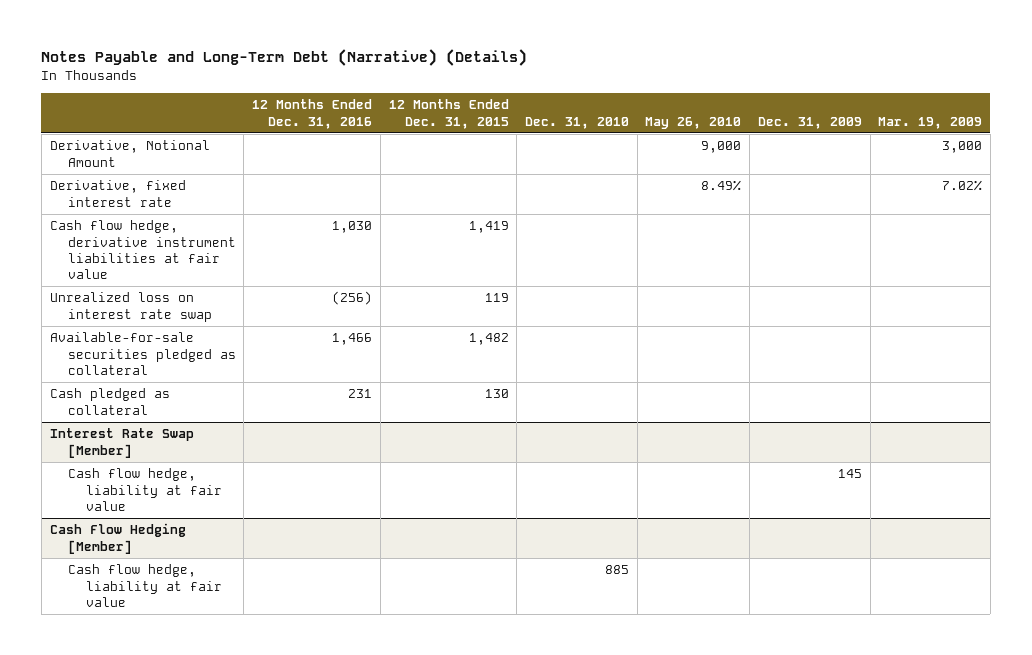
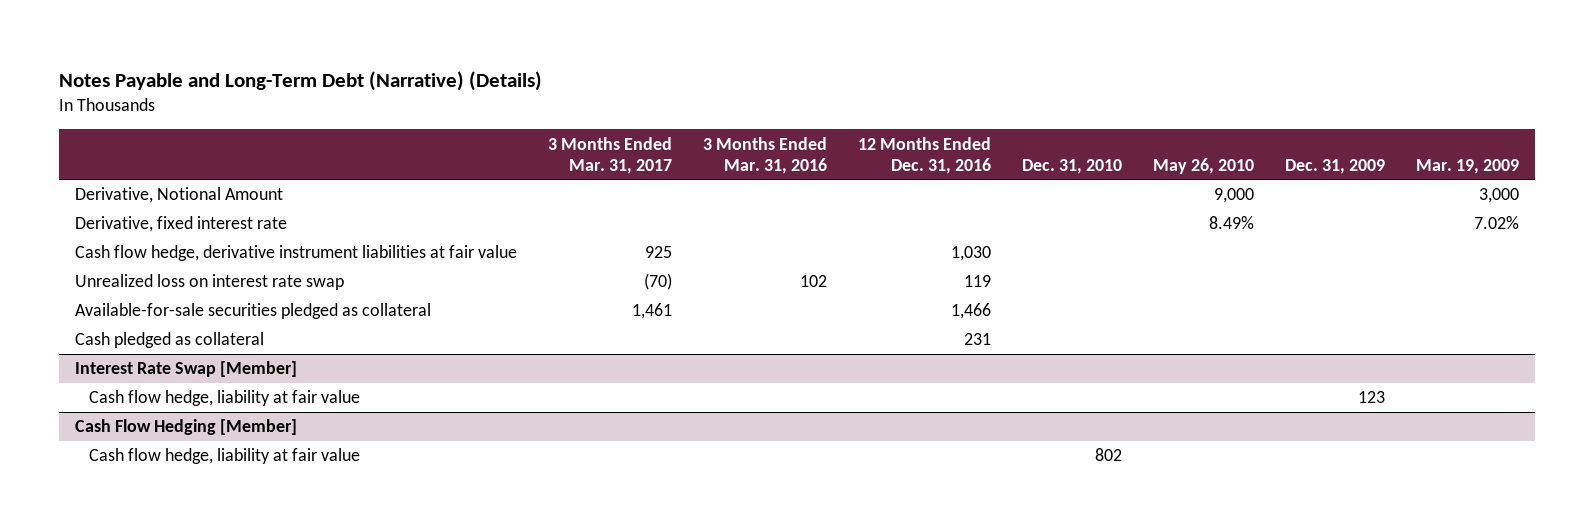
- | 12 Months Ended Dec. 31, 2016 | 12 Months Ended Dec. 31, 2015 | Dec. 31, 2010 | May 26, 2010 | Dec. 31, 2009 | Mar. 19, 2009
+ | 3 Months Ended Mar. 31, 2017 | 3 Months Ended Mar. 31, 2016 | 12 Months Ended Dec. 31, 2016 | Dec. 31, 2010 | May 26, 2010 | Dec. 31, 2009 | Mar. 19, 2009
- Unrealized loss on interest rate swap | (256) | 119 | | | |
+ Unrealized loss on interest rate swap | (70) | 102 | 119 | | | |
@ Interest Rate Swap [Member]
- Cash flow hedge, liability at fair value | | | | | 145 |
+ Cash flow hedge, liability at fair value | | | | | | 123 |
@ Cash Flow Hedging [Member]
- Cash flow hedge, liability at fair value | | | 885 | | |
+ Cash flow hedge, liability at fair value | | | | 802 | | |

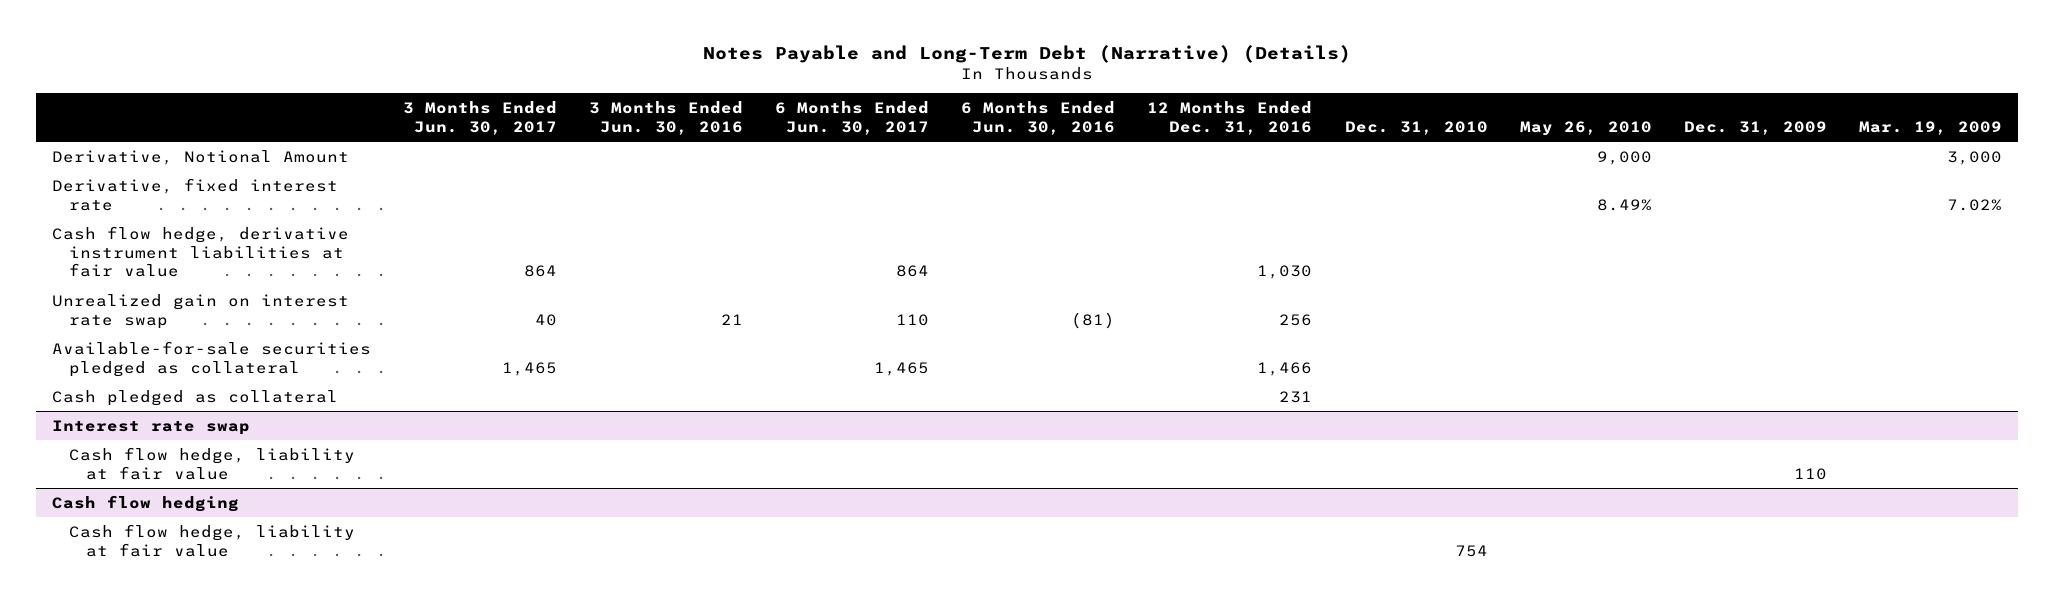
- | 3 Months Ended Mar. 31, 2017 | 3 Months Ended Mar. 31, 2016 | 12 Months Ended Dec. 31, 2016 | Dec. 31, 2010 | May 26, 2010 | Dec. 31, 2009 | Mar. 19, 2009
+ | 3 Months Ended Jun. 30, 2017 | 3 Months Ended Jun. 30, 2016 | 6 Months Ended Jun. 30, 2017 | 6 Months Ended Jun. 30, 2016 | 12 Months Ended Dec. 31, 2016 | Dec. 31, 2010 | May 26, 2010 | Dec. 31, 2009 | Mar. 19, 2009
- Unrealized loss on interest rate swap | (70) | 102 | 119 | | | |
+ Unrealized gain on interest rate swap | 40 | 21 | 110 | (81) | 256 | | | |
- Interest Rate Swap [Member]
- Cash flow hedge, liability at fair value | | | | | | 123 |
- Cash Flow Hedging [Member]
- Cash flow hedge, liability at fair value | | | | 802 | | |
+ Interest rate swap
+ Cash flow hedge, liability at fair value | | | | | | | | 110 |
+ Cash flow hedging
+ Cash flow hedge, liability at fair value | | | | | | 754 | | |

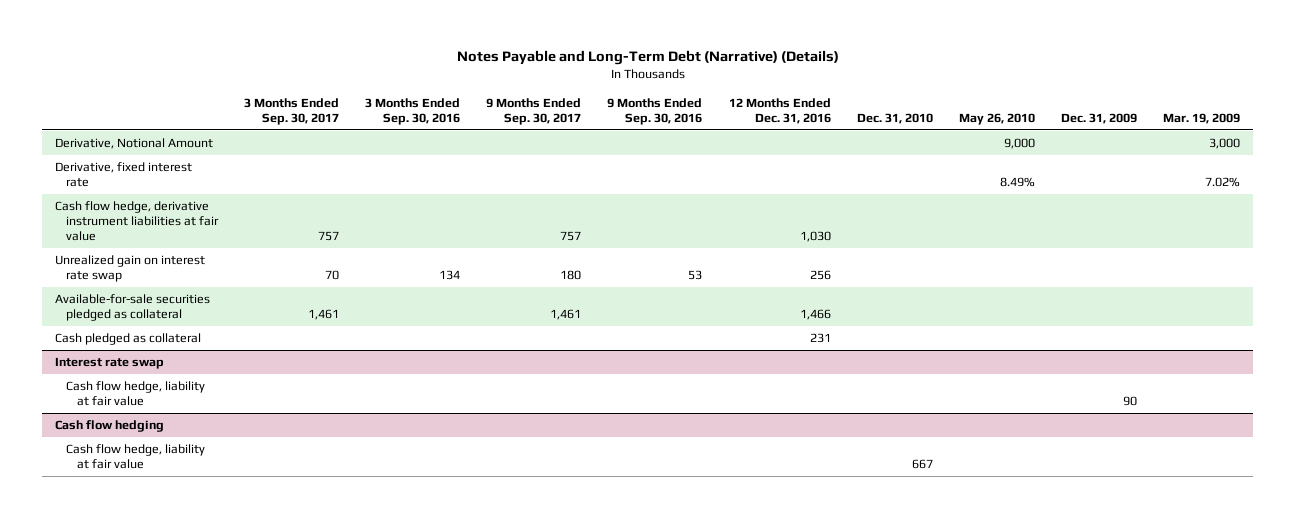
- | 3 Months Ended Jun. 30, 2017 | 3 Months Ended Jun. 30, 2016 | 6 Months Ended Jun. 30, 2017 | 6 Months Ended Jun. 30, 2016 | 12 Months Ended Dec. 31, 2016 | Dec. 31, 2010 | May 26, 2010 | Dec. 31, 2009 | Mar. 19, 2009
+ | 3 Months Ended Sep. 30, 2017 | 3 Months Ended Sep. 30, 2016 | 9 Months Ended Sep. 30, 2017 | 9 Months Ended Sep. 30, 2016 | 12 Months Ended Dec. 31, 2016 | Dec. 31, 2010 | May 26, 2010 | Dec. 31, 2009 | Mar. 19, 2009
@ Interest rate swap
- Cash flow hedge, liability at fair value | | | | | | | | 110 |
+ Cash flow hedge, liability at fair value | | | | | | | | 90 |
@ Cash flow hedging
- Cash flow hedge, liability at fair value | | | | | | 754 | | |
+ Cash flow hedge, liability at fair value | | | | | | 667 | | |

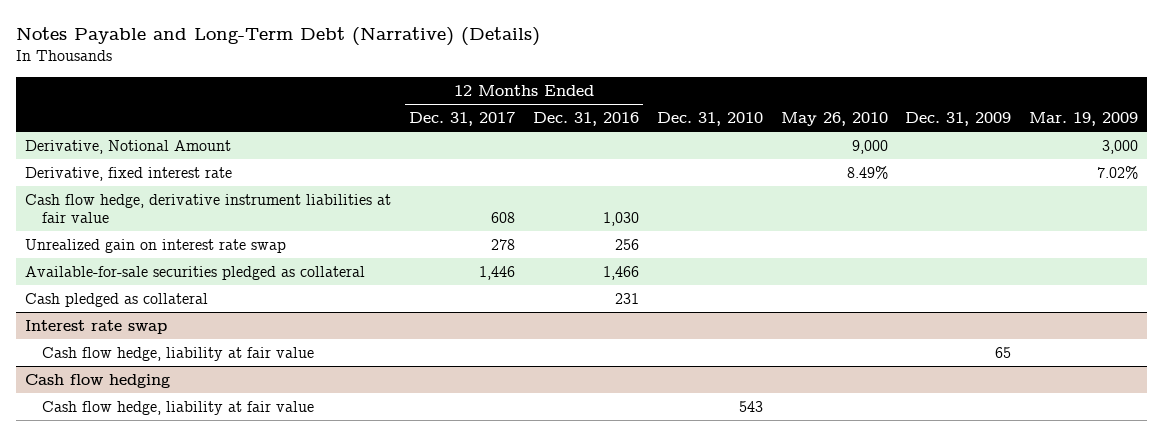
- | 3 Months Ended Sep. 30, 2017 | 3 Months Ended Sep. 30, 2016 | 9 Months Ended Sep. 30, 2017 | 9 Months Ended Sep. 30, 2016 | 12 Months Ended Dec. 31, 2016 | Dec. 31, 2010 | May 26, 2010 | Dec. 31, 2009 | Mar. 19, 2009
+ | 12 Months Ended Dec. 31, 2017 | 12 Months Ended Dec. 31, 2016 | Dec. 31, 2010 | May 26, 2010 | Dec. 31, 2009 | Mar. 19, 2009
@ Interest rate swap
- Cash flow hedge, liability at fair value | | | | | | | | 90 |
+ Cash flow hedge, liability at fair value | | | | | 65 |
@ Cash flow hedging
- Cash flow hedge, liability at fair value | | | | | | 667 | | |
+ Cash flow hedge, liability at fair value | | | 543 | | |

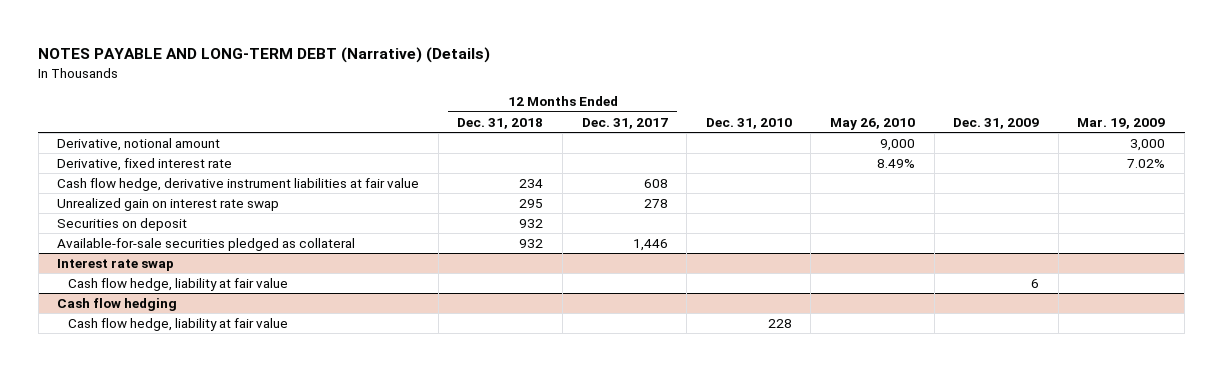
- Notes Payable and Long-Term Debt (Narrative) (Details)
+ NOTES PAYABLE AND LONG-TERM DEBT (Narrative) (Details)
- | 12 Months Ended Dec. 31, 2017 | 12 Months Ended Dec. 31, 2016 | Dec. 31, 2010 | May 26, 2010 | Dec. 31, 2009 | Mar. 19, 2009
+ | 12 Months Ended Dec. 31, 2018 | 12 Months Ended Dec. 31, 2017 | Dec. 31, 2010 | May 26, 2010 | Dec. 31, 2009 | Mar. 19, 2009
- Derivative, Notional Amount | | | | 9,000 | | 3,000
+ Derivative, notional amount | | | | 9,000 | | 3,000
+ Securities on deposit | 932 | | | | |
- Cash pledged as collateral | | 231 | | | |
@ Interest rate swap
- Cash flow hedge, liability at fair value | | | | | 65 |
+ Cash flow hedge, liability at fair value | | | | | 6 |
@ Cash flow hedging
- Cash flow hedge, liability at fair value | | | 543 | | |
+ Cash flow hedge, liability at fair value | | | 228 | | |

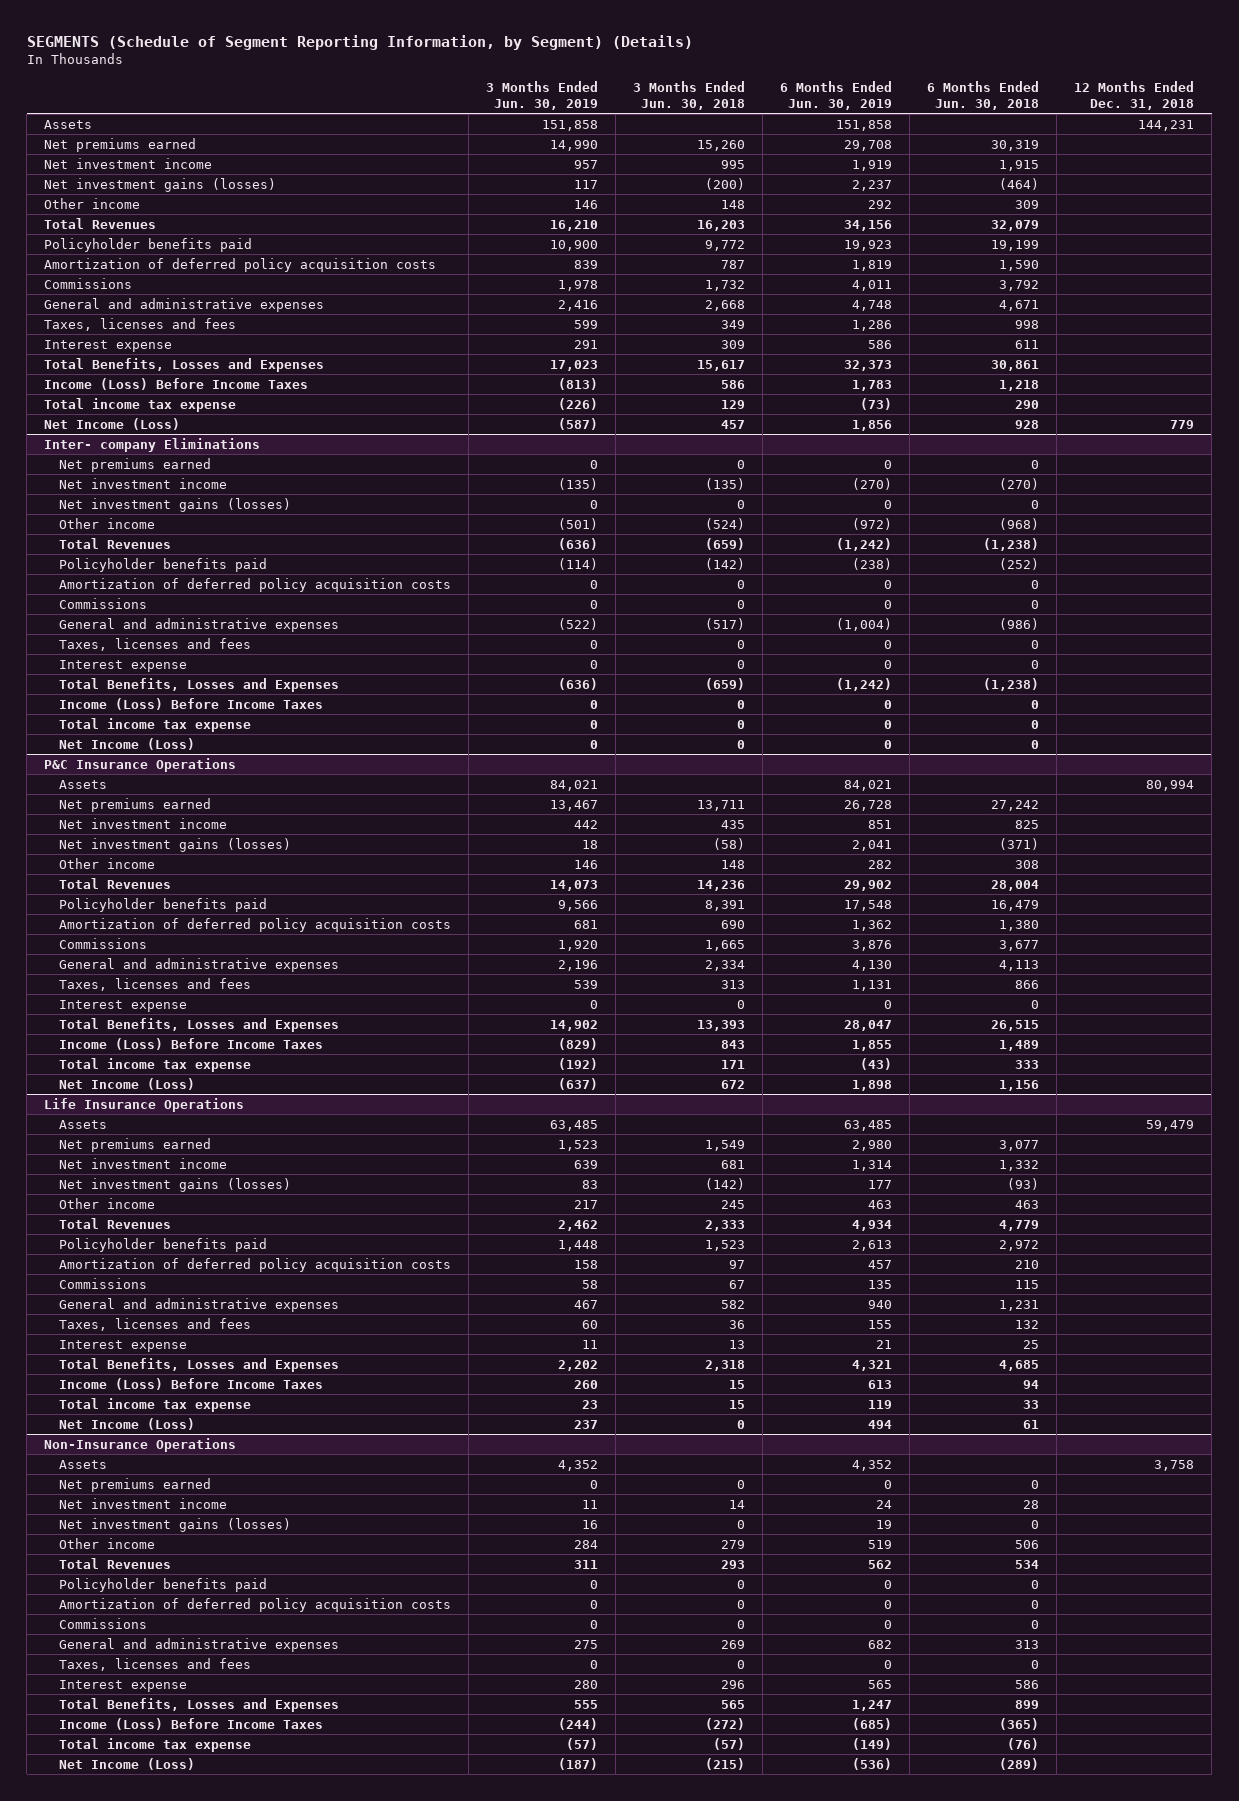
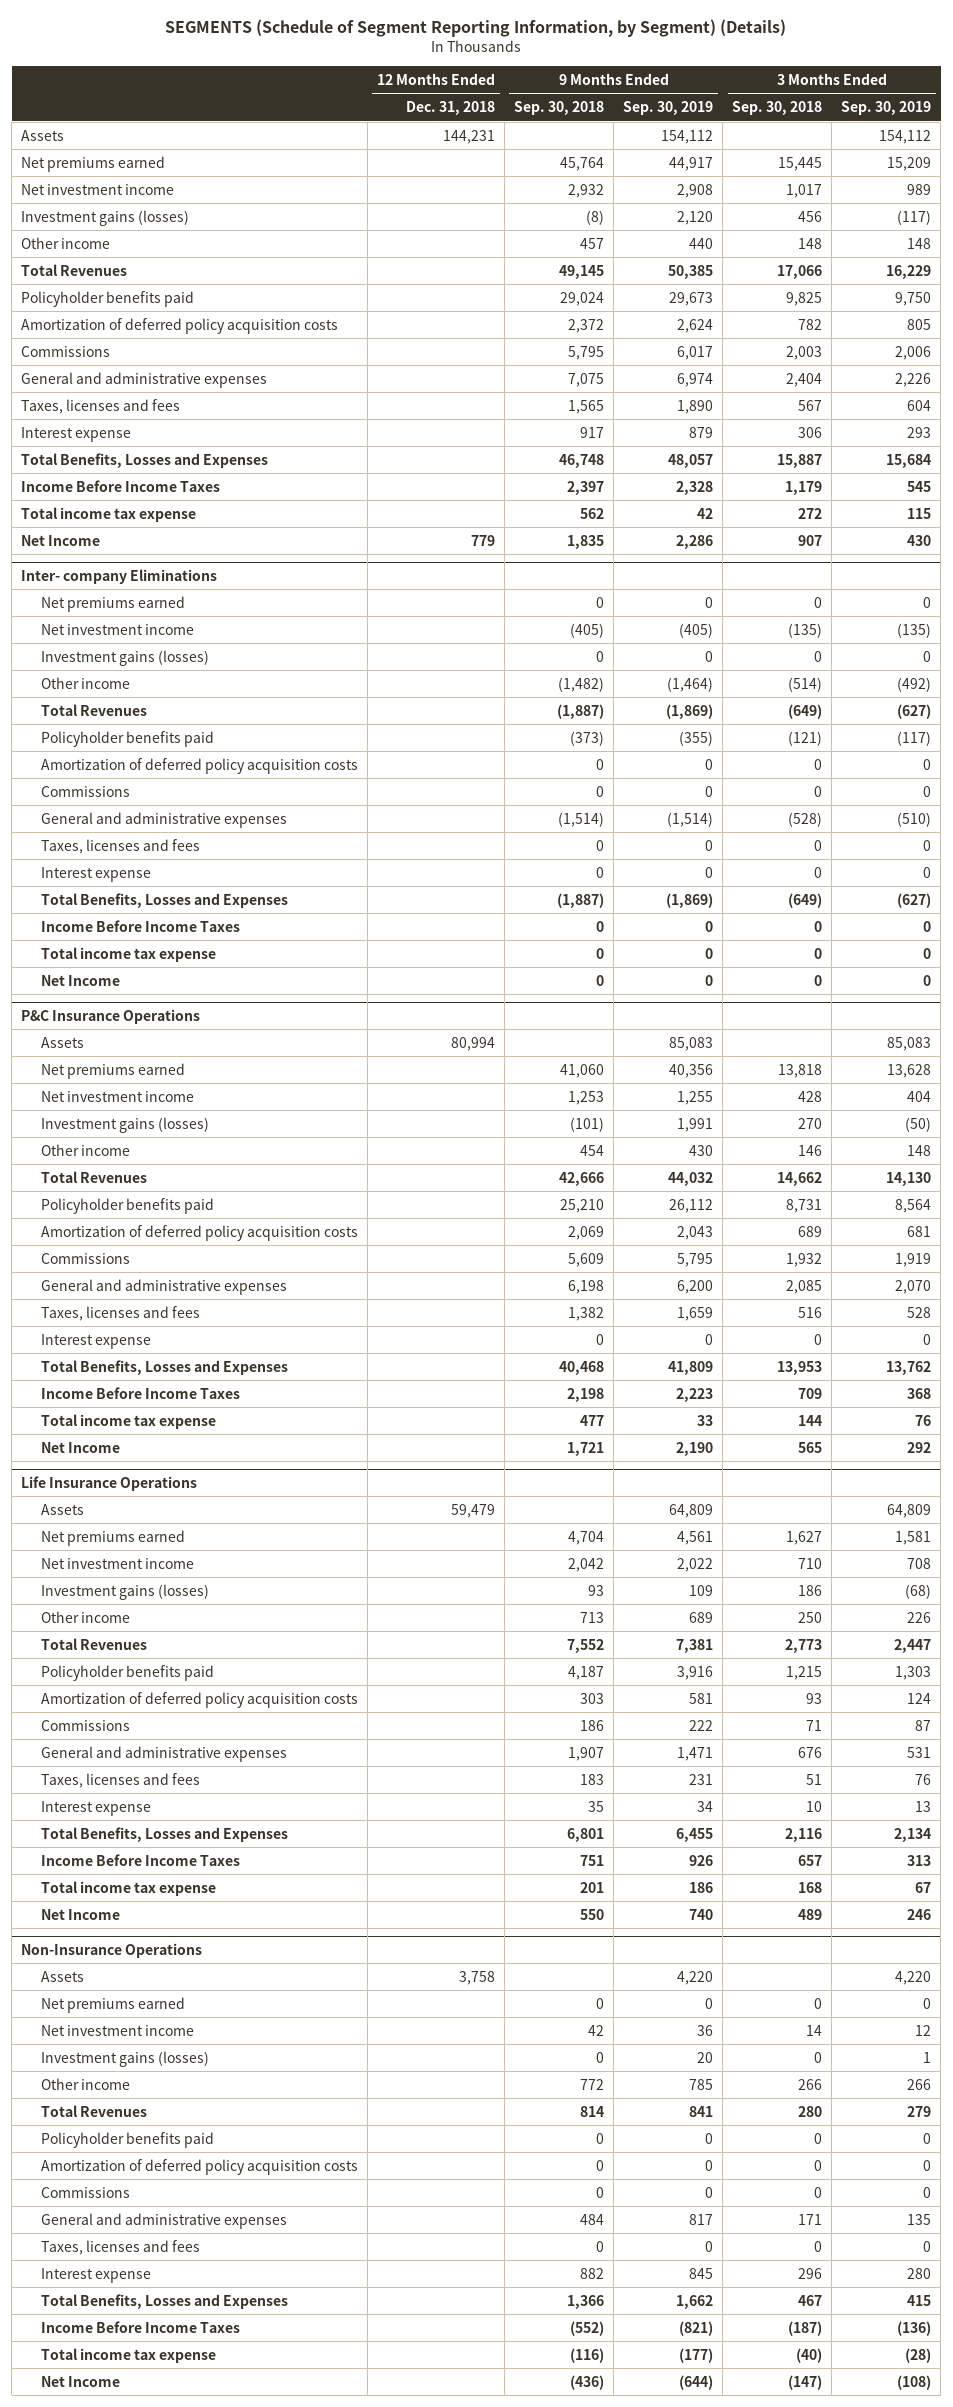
- | 3 Months Ended Jun. 30, 2019 | 3 Months Ended Jun. 30, 2018 | 6 Months Ended Jun. 30, 2019 | 6 Months Ended Jun. 30, 2018 | 12 Months Ended Dec. 31, 2018
+ | 12 Months Ended Dec. 31, 2018 | 9 Months Ended Sep. 30, 2018 | 9 Months Ended Sep. 30, 2019 | 3 Months Ended Sep. 30, 2018 | 3 Months Ended Sep. 30, 2019
- Net investment gains (losses) | 117 | (200) | 2,237 | (464) |
+ Investment gains (losses) | | (8) | 2,120 | 456 | (117)
- Income (Loss) Before Income Taxes | (813) | 586 | 1,783 | 1,218 |
+ Income Before Income Taxes | | 2,397 | 2,328 | 1,179 | 545
- Net Income (Loss) | (587) | 457 | 1,856 | 928 | 779
+ Net Income | 779 | 1,835 | 2,286 | 907 | 430
@ Inter- company Eliminations
- Net investment gains (losses) | 0 | 0 | 0 | 0 |
+ Investment gains (losses) | | 0 | 0 | 0 | 0
- Income (Loss) Before Income Taxes | 0 | 0 | 0 | 0 |
+ Income Before Income Taxes | | 0 | 0 | 0 | 0
- Net Income (Loss) | 0 | 0 | 0 | 0 |
+ Net Income | | 0 | 0 | 0 | 0
@ P&C Insurance Operations
- Net investment gains (losses) | 18 | (58) | 2,041 | (371) |
+ Investment gains (losses) | | (101) | 1,991 | 270 | (50)
- Income (Loss) Before Income Taxes | (829) | 843 | 1,855 | 1,489 |
+ Income Before Income Taxes | | 2,198 | 2,223 | 709 | 368
- Net Income (Loss) | (637) | 672 | 1,898 | 1,156 |
+ Net Income | | 1,721 | 2,190 | 565 | 292
@ Life Insurance Operations
- Net investment gains (losses) | 83 | (142) | 177 | (93) |
+ Investment gains (losses) | | 93 | 109 | 186 | (68)
- Income (Loss) Before Income Taxes | 260 | 15 | 613 | 94 |
+ Income Before Income Taxes | | 751 | 926 | 657 | 313
- Net Income (Loss) | 237 | 0 | 494 | 61 |
+ Net Income | | 550 | 740 | 489 | 246
@ Non-Insurance Operations
- Net investment gains (losses) | 16 | 0 | 19 | 0 |
+ Investment gains (losses) | | 0 | 20 | 0 | 1
- Income (Loss) Before Income Taxes | (244) | (272) | (685) | (365) |
+ Income Before Income Taxes | | (552) | (821) | (187) | (136)
- Net Income (Loss) | (187) | (215) | (536) | (289) |
+ Net Income | | (436) | (644) | (147) | (108)

